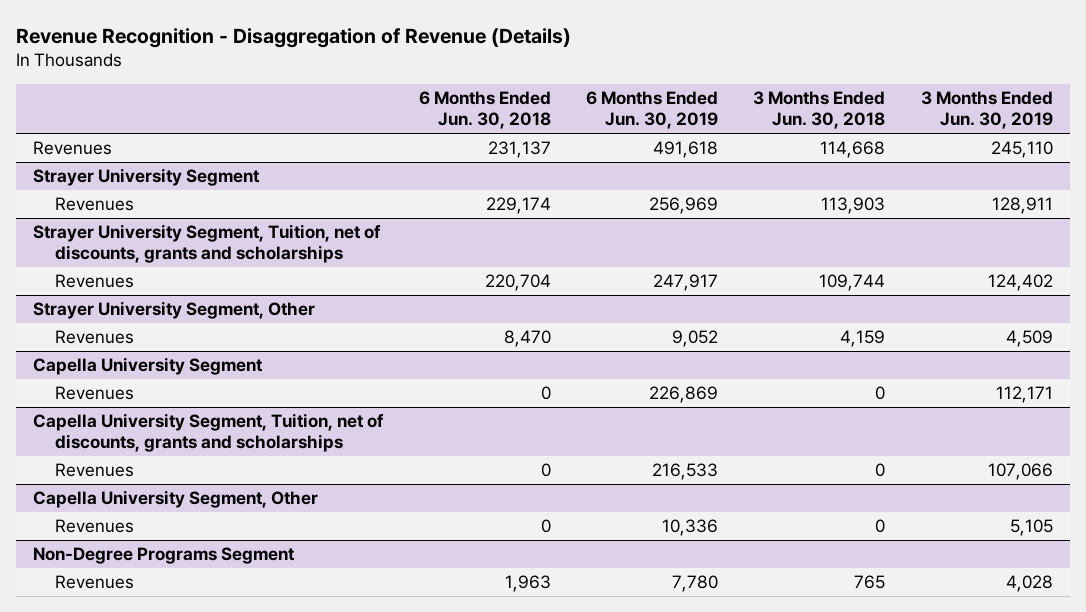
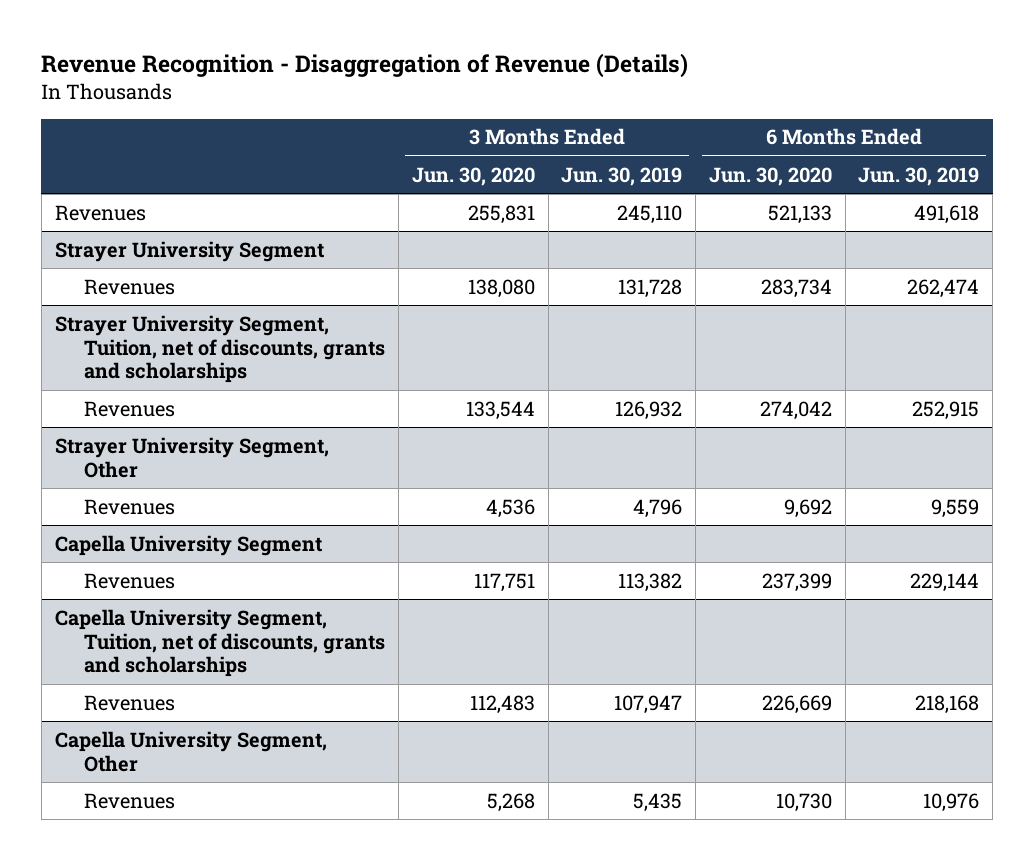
- | 6 Months Ended Jun. 30, 2018 | 6 Months Ended Jun. 30, 2019 | 3 Months Ended Jun. 30, 2018 | 3 Months Ended Jun. 30, 2019
+ | 3 Months Ended Jun. 30, 2020 | 3 Months Ended Jun. 30, 2019 | 6 Months Ended Jun. 30, 2020 | 6 Months Ended Jun. 30, 2019
@ Strayer University Segment
- Revenues | 229,174 | 256,969 | 113,903 | 128,911
+ Revenues | 138,080 | 131,728 | 283,734 | 262,474
@ Strayer University Segment, Tuition, net of discounts, grants and scholarships
- Revenues | 220,704 | 247,917 | 109,744 | 124,402
+ Revenues | 133,544 | 126,932 | 274,042 | 252,915
@ Strayer University Segment, Other
- Revenues | 8,470 | 9,052 | 4,159 | 4,509
+ Revenues | 4,536 | 4,796 | 9,692 | 9,559
@ Capella University Segment
- Revenues | 0 | 226,869 | 0 | 112,171
+ Revenues | 117,751 | 113,382 | 237,399 | 229,144
@ Capella University Segment, Tuition, net of discounts, grants and scholarships
- Revenues | 0 | 216,533 | 0 | 107,066
+ Revenues | 112,483 | 107,947 | 226,669 | 218,168
@ Capella University Segment, Other
- Revenues | 0 | 10,336 | 0 | 5,105
- Non-Degree Programs Segment
- Revenues | 1,963 | 7,780 | 765 | 4,028
@ Capella University Segment, Other
+ Revenues | 5,268 | 5,435 | 10,730 | 10,976

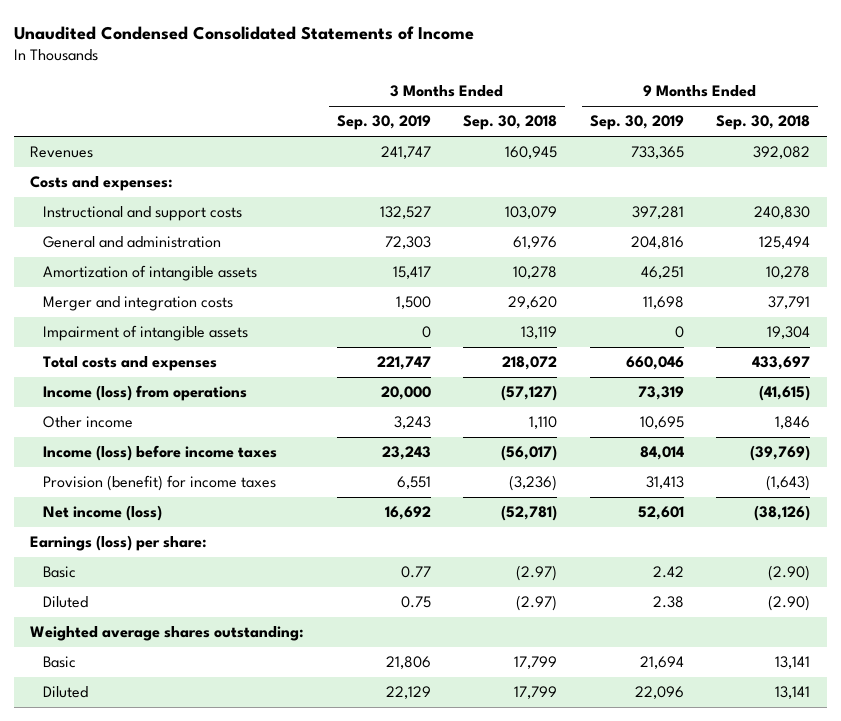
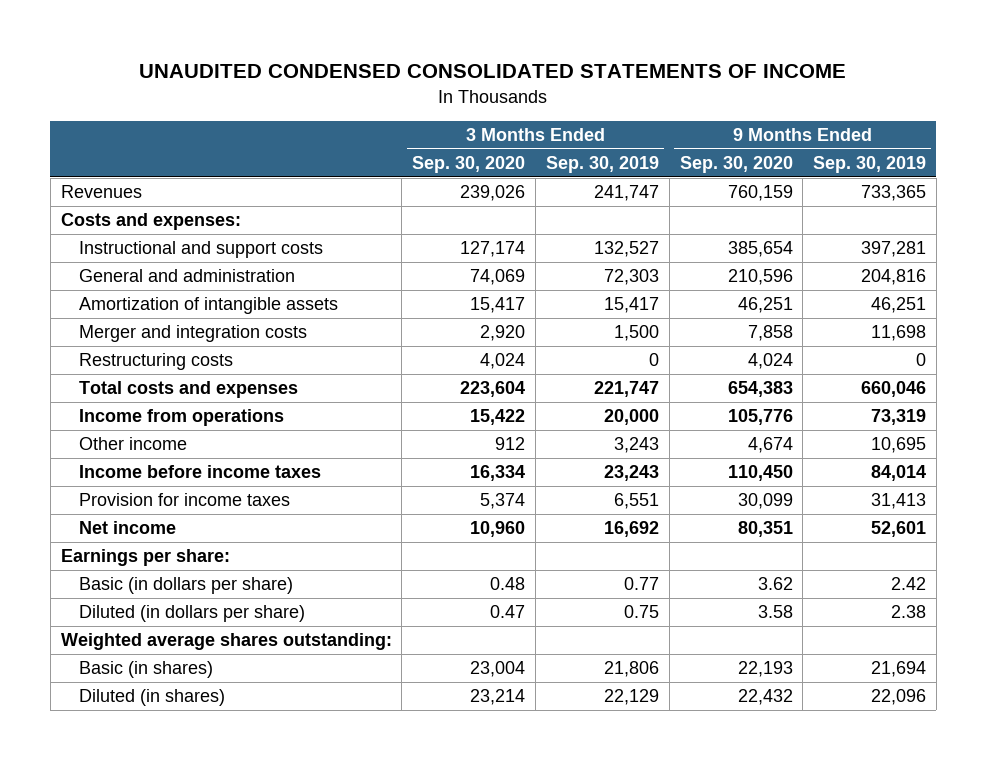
- Unaudited Condensed Consolidated Statements of Income
+ UNAUDITED CONDENSED CONSOLIDATED STATEMENTS OF INCOME
- | 3 Months Ended Sep. 30, 2019 | 3 Months Ended Sep. 30, 2018 | 9 Months Ended Sep. 30, 2019 | 9 Months Ended Sep. 30, 2018
+ | 3 Months Ended Sep. 30, 2020 | 3 Months Ended Sep. 30, 2019 | 9 Months Ended Sep. 30, 2020 | 9 Months Ended Sep. 30, 2019
- Impairment of intangible assets | 0 | 13,119 | 0 | 19,304
+ Restructuring costs | 4,024 | 0 | 4,024 | 0
- Income (loss) from operations | 20,000 | (57,127) | 73,319 | (41,615)
+ Income from operations | 15,422 | 20,000 | 105,776 | 73,319
- Income (loss) before income taxes | 23,243 | (56,017) | 84,014 | (39,769)
- Provision (benefit) for income taxes | 6,551 | (3,236) | 31,413 | (1,643)
- Net income (loss) | 16,692 | (52,781) | 52,601 | (38,126)
- Earnings (loss) per share:
- Basic | 0.77 | (2.97) | 2.42 | (2.90)
- Diluted | 0.75 | (2.97) | 2.38 | (2.90)
+ Income before income taxes | 16,334 | 23,243 | 110,450 | 84,014
+ Provision for income taxes | 5,374 | 6,551 | 30,099 | 31,413
+ Net income | 10,960 | 16,692 | 80,351 | 52,601
+ Earnings per share:
+ Basic (in dollars per share) | 0.48 | 0.77 | 3.62 | 2.42
+ Diluted (in dollars per share) | 0.47 | 0.75 | 3.58 | 2.38
- Basic | 21,806 | 17,799 | 21,694 | 13,141
- Diluted | 22,129 | 17,799 | 22,096 | 13,141
+ Basic (in shares) | 23,004 | 21,806 | 22,193 | 21,694
+ Diluted (in shares) | 23,214 | 22,129 | 22,432 | 22,096

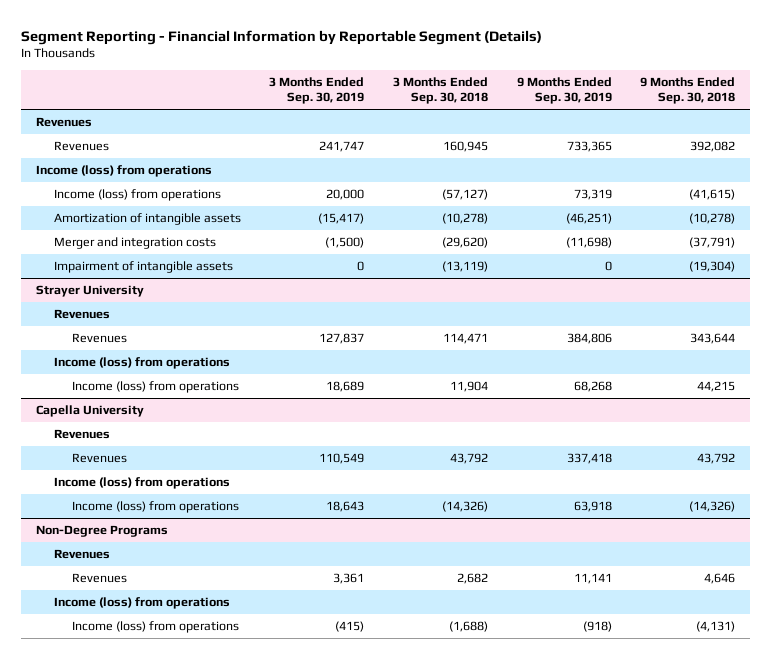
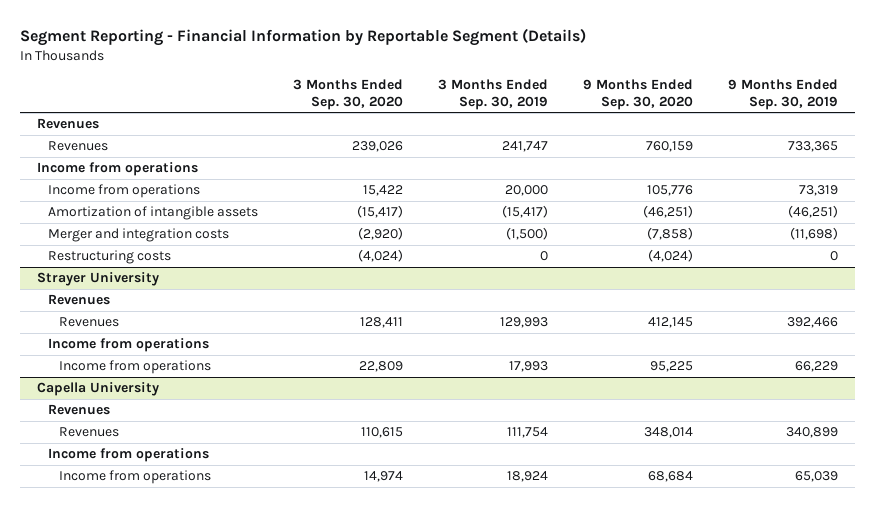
- | 3 Months Ended Sep. 30, 2019 | 3 Months Ended Sep. 30, 2018 | 9 Months Ended Sep. 30, 2019 | 9 Months Ended Sep. 30, 2018
+ | 3 Months Ended Sep. 30, 2020 | 3 Months Ended Sep. 30, 2019 | 9 Months Ended Sep. 30, 2020 | 9 Months Ended Sep. 30, 2019
- Income (loss) from operations
- Income (loss) from operations | 20,000 | (57,127) | 73,319 | (41,615)
+ Income from operations
+ Income from operations | 15,422 | 20,000 | 105,776 | 73,319
- Impairment of intangible assets | 0 | (13,119) | 0 | (19,304)
+ Restructuring costs | (4,024) | 0 | (4,024) | 0
@ Strayer University
- Revenues | 127,837 | 114,471 | 384,806 | 343,644
- Income (loss) from operations
- Income (loss) from operations | 18,689 | 11,904 | 68,268 | 44,215
+ Revenues | 128,411 | 129,993 | 412,145 | 392,466
+ Income from operations
+ Income from operations | 22,809 | 17,993 | 95,225 | 66,229
@ Capella University
- Revenues | 110,549 | 43,792 | 337,418 | 43,792
- Income (loss) from operations
- Income (loss) from operations | 18,643 | (14,326) | 63,918 | (14,326)
- Non-Degree Programs
- Revenues
- Revenues | 3,361 | 2,682 | 11,141 | 4,646
- Income (loss) from operations
- Income (loss) from operations | (415) | (1,688) | (918) | (4,131)
@ Capella University
+ Revenues | 110,615 | 111,754 | 348,014 | 340,899
+ Income from operations
+ Income from operations | 14,974 | 18,924 | 68,684 | 65,039

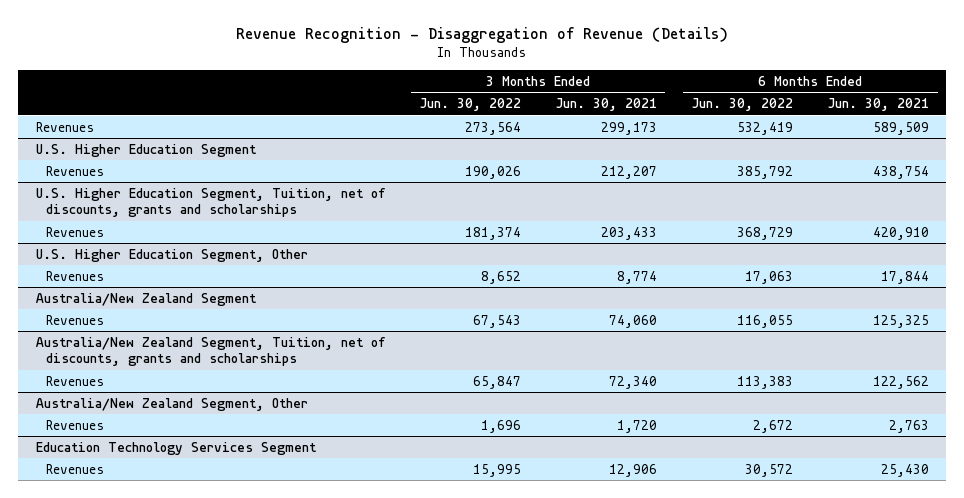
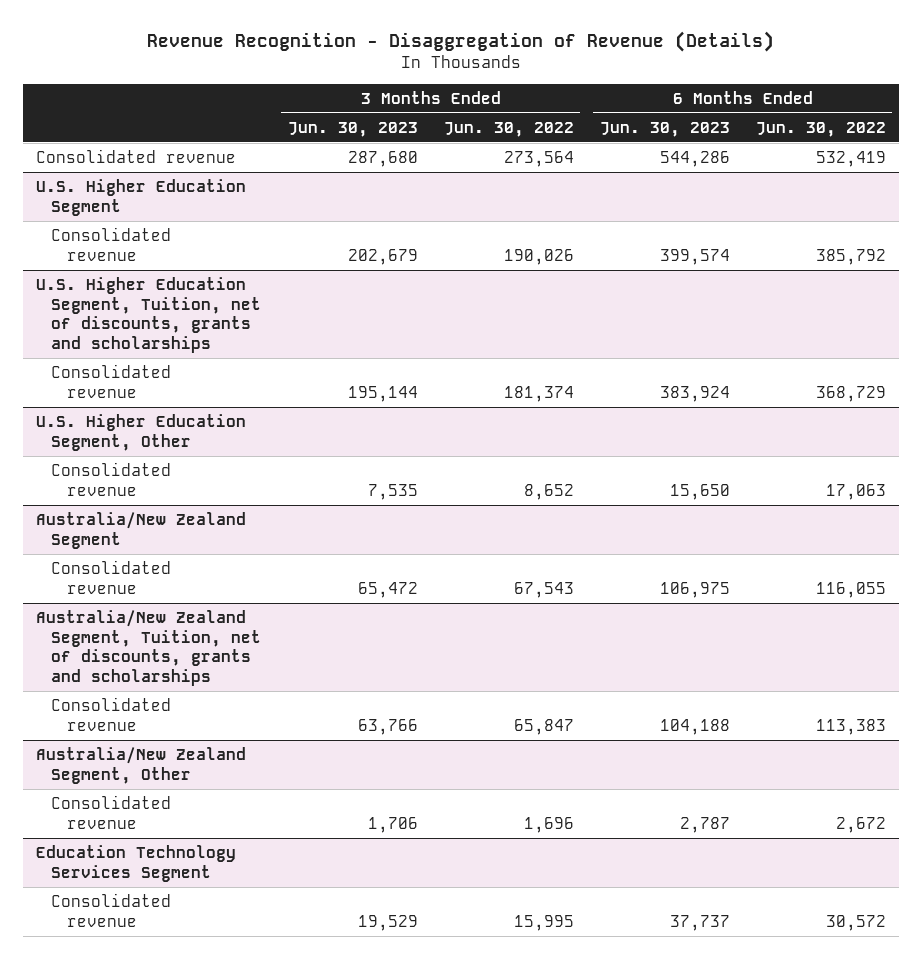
- | 3 Months Ended Jun. 30, 2022 | 3 Months Ended Jun. 30, 2021 | 6 Months Ended Jun. 30, 2022 | 6 Months Ended Jun. 30, 2021
+ | 3 Months Ended Jun. 30, 2023 | 3 Months Ended Jun. 30, 2022 | 6 Months Ended Jun. 30, 2023 | 6 Months Ended Jun. 30, 2022
- Revenues | 273,564 | 299,173 | 532,419 | 589,509
+ Consolidated revenue | 287,680 | 273,564 | 544,286 | 532,419
@ U.S. Higher Education Segment
- Revenues | 190,026 | 212,207 | 385,792 | 438,754
+ Consolidated revenue | 202,679 | 190,026 | 399,574 | 385,792
@ U.S. Higher Education Segment, Tuition, net of discounts, grants and scholarships
- Revenues | 181,374 | 203,433 | 368,729 | 420,910
+ Consolidated revenue | 195,144 | 181,374 | 383,924 | 368,729
@ U.S. Higher Education Segment, Other
- Revenues | 8,652 | 8,774 | 17,063 | 17,844
+ Consolidated revenue | 7,535 | 8,652 | 15,650 | 17,063
@ Australia/New Zealand Segment
- Revenues | 67,543 | 74,060 | 116,055 | 125,325
+ Consolidated revenue | 65,472 | 67,543 | 106,975 | 116,055
@ Australia/New Zealand Segment, Tuition, net of discounts, grants and scholarships
- Revenues | 65,847 | 72,340 | 113,383 | 122,562
+ Consolidated revenue | 63,766 | 65,847 | 104,188 | 113,383
@ Australia/New Zealand Segment, Other
- Revenues | 1,696 | 1,720 | 2,672 | 2,763
+ Consolidated revenue | 1,706 | 1,696 | 2,787 | 2,672
@ Education Technology Services Segment
- Revenues | 15,995 | 12,906 | 30,572 | 25,430
+ Consolidated revenue | 19,529 | 15,995 | 37,737 | 30,572

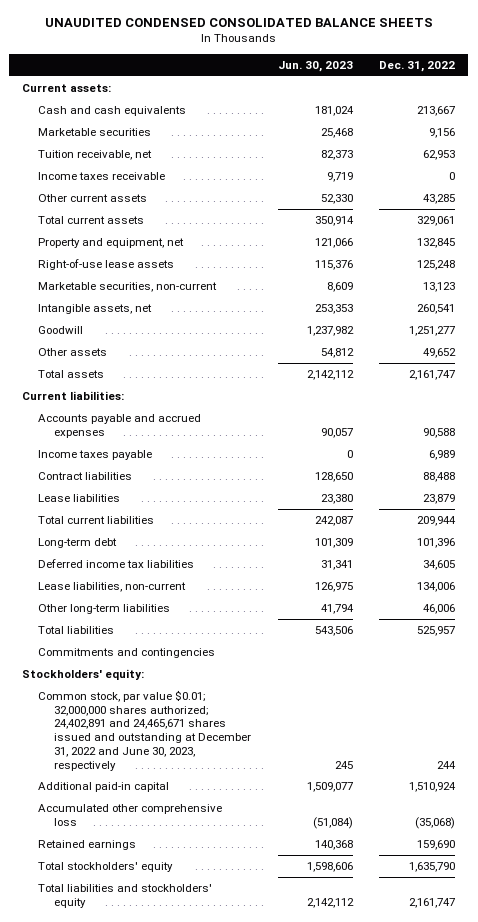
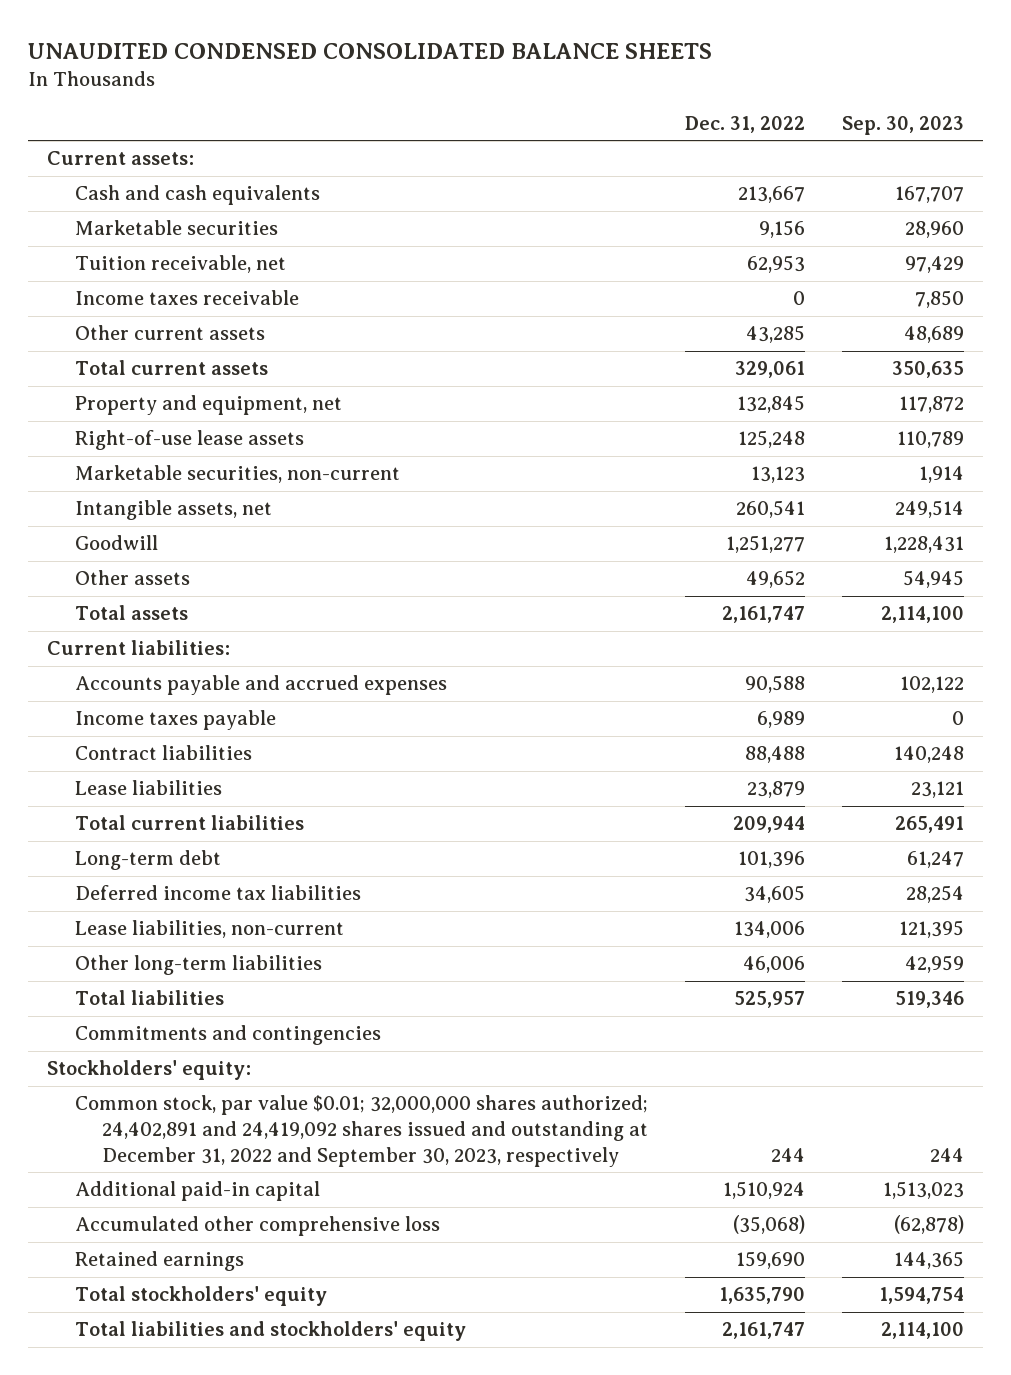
- | Jun. 30, 2023 | Dec. 31, 2022
+ | Dec. 31, 2022 | Sep. 30, 2023
- Common stock, par value $0.01; 32,000,000 shares authorized; 24,402,891 and 24,465,671 shares issued and outstanding at December 31, 2022 and June 30, 2023, respectively | 245 | 244
+ Common stock, par value $0.01; 32,000,000 shares authorized; 24,402,891 and 24,419,092 shares issued and outstanding at December 31, 2022 and September 30, 2023, respectively | 244 | 244

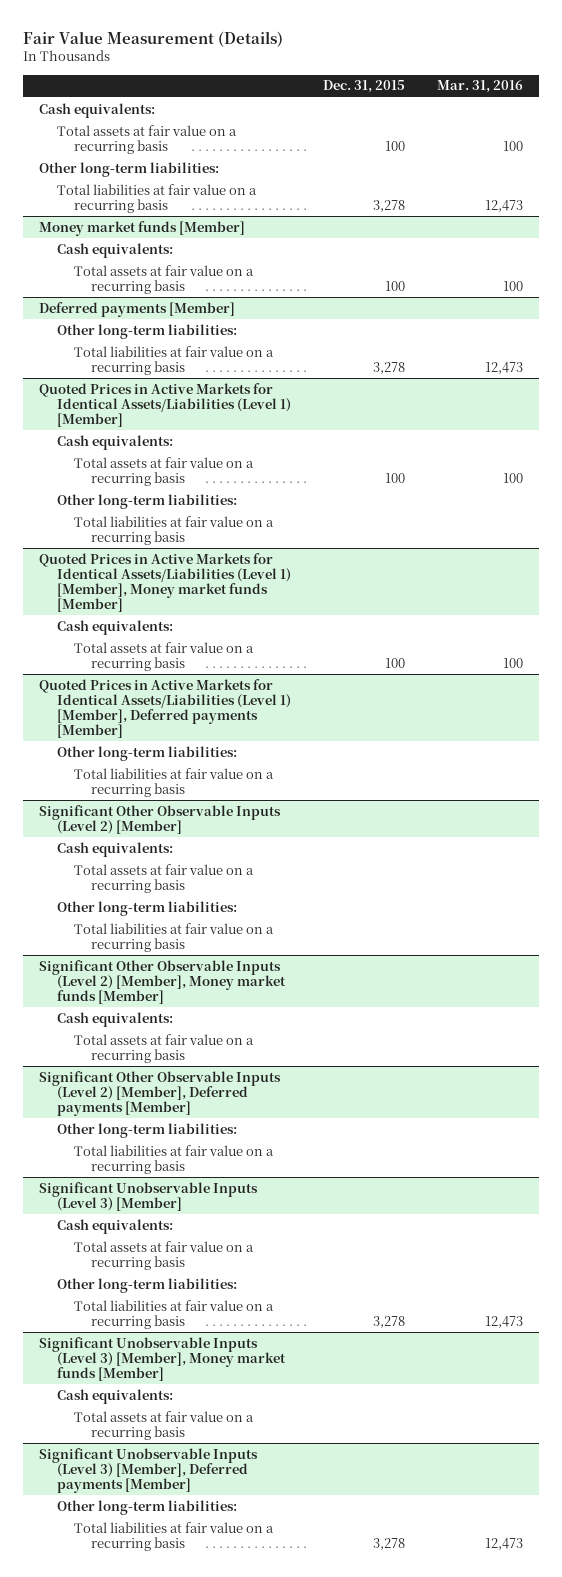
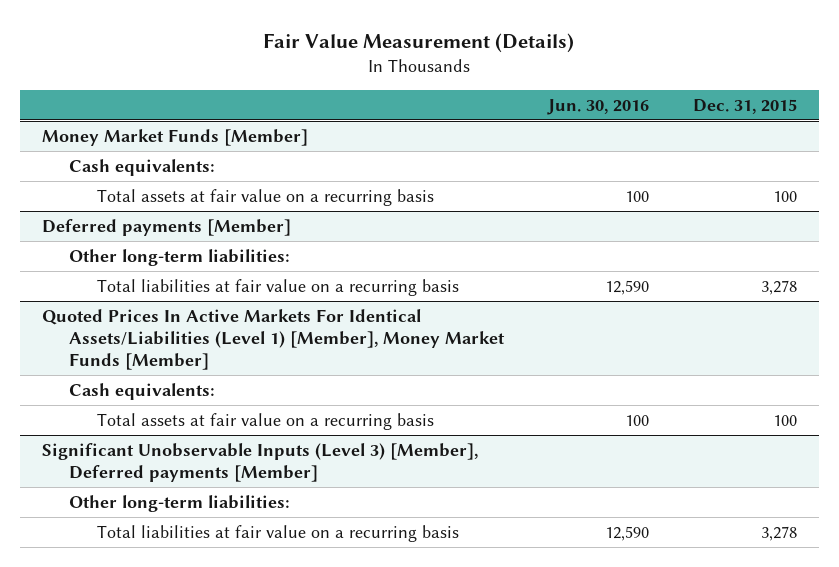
- | Dec. 31, 2015 | Mar. 31, 2016
+ | Jun. 30, 2016 | Dec. 31, 2015
- Cash equivalents:
- Total assets at fair value on a recurring basis | 100 | 100
- Other long-term liabilities:
- Total liabilities at fair value on a recurring basis | 3,278 | 12,473
- Money market funds [Member]
+ Money Market Funds [Member]
- Quoted Prices in Active Markets for Identical Assets/Liabilities (Level 1) [Member]
- Cash equivalents:
- Total assets at fair value on a recurring basis | 100 | 100
- Other long-term liabilities:
- Total liabilities at fair value on a recurring basis
- Quoted Prices in Active Markets for Identical Assets/Liabilities (Level 1) [Member], Money market funds [Member]
+ Quoted Prices In Active Markets For Identical Assets/Liabilities (Level 1) [Member], Money Market Funds [Member]
- Quoted Prices in Active Markets for Identical Assets/Liabilities (Level 1) [Member], Deferred payments [Member]
- Other long-term liabilities:
- Total liabilities at fair value on a recurring basis
- Significant Other Observable Inputs (Level 2) [Member]
- Cash equivalents:
- Total assets at fair value on a recurring basis
- Other long-term liabilities:
- Total liabilities at fair value on a recurring basis
- Significant Other Observable Inputs (Level 2) [Member], Money market funds [Member]
- Cash equivalents:
- Total assets at fair value on a recurring basis
- Significant Other Observable Inputs (Level 2) [Member], Deferred payments [Member]
- Other long-term liabilities:
- Total liabilities at fair value on a recurring basis
- Significant Unobservable Inputs (Level 3) [Member]
- Cash equivalents:
- Total assets at fair value on a recurring basis
- Other long-term liabilities:
- Total liabilities at fair value on a recurring basis | 3,278 | 12,473
- Significant Unobservable Inputs (Level 3) [Member], Money market funds [Member]
- Cash equivalents:
- Total assets at fair value on a recurring basis

